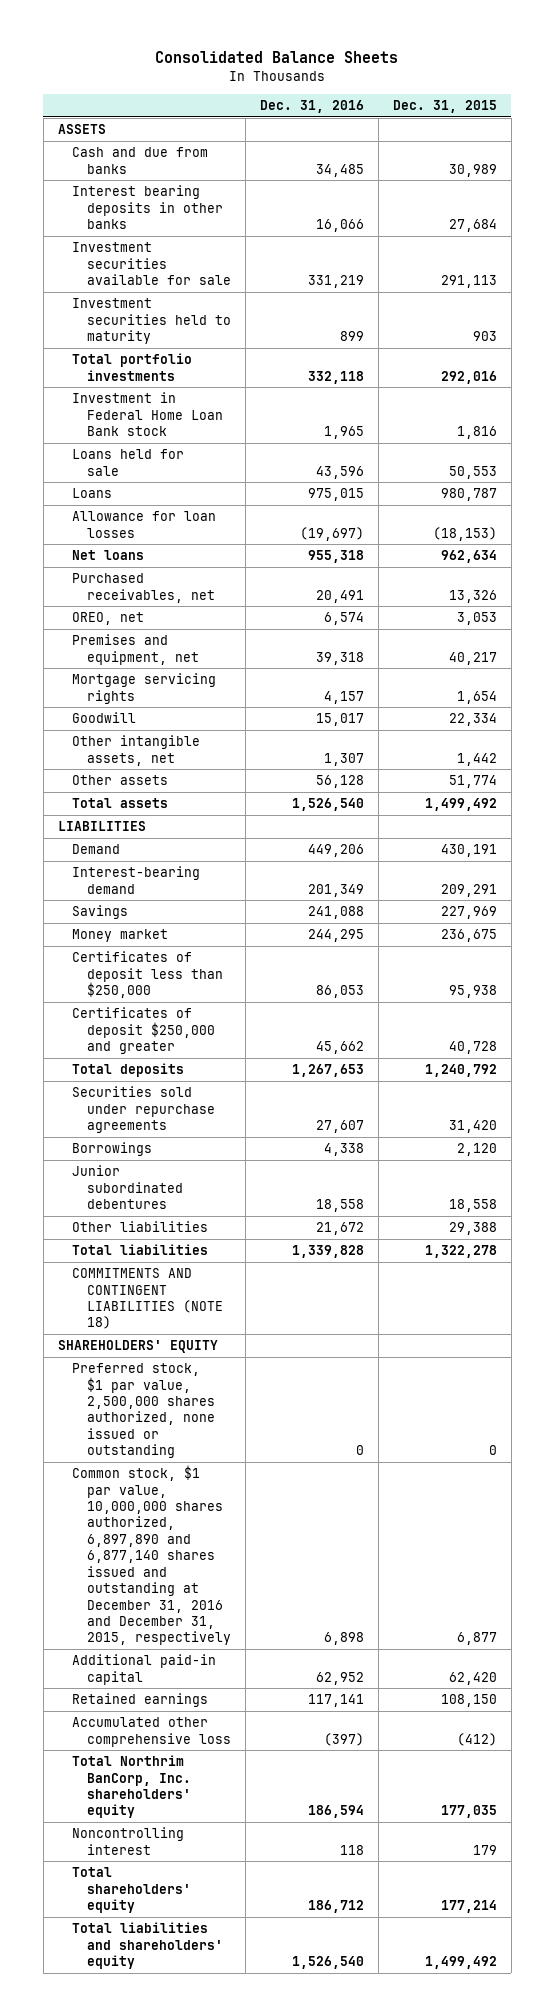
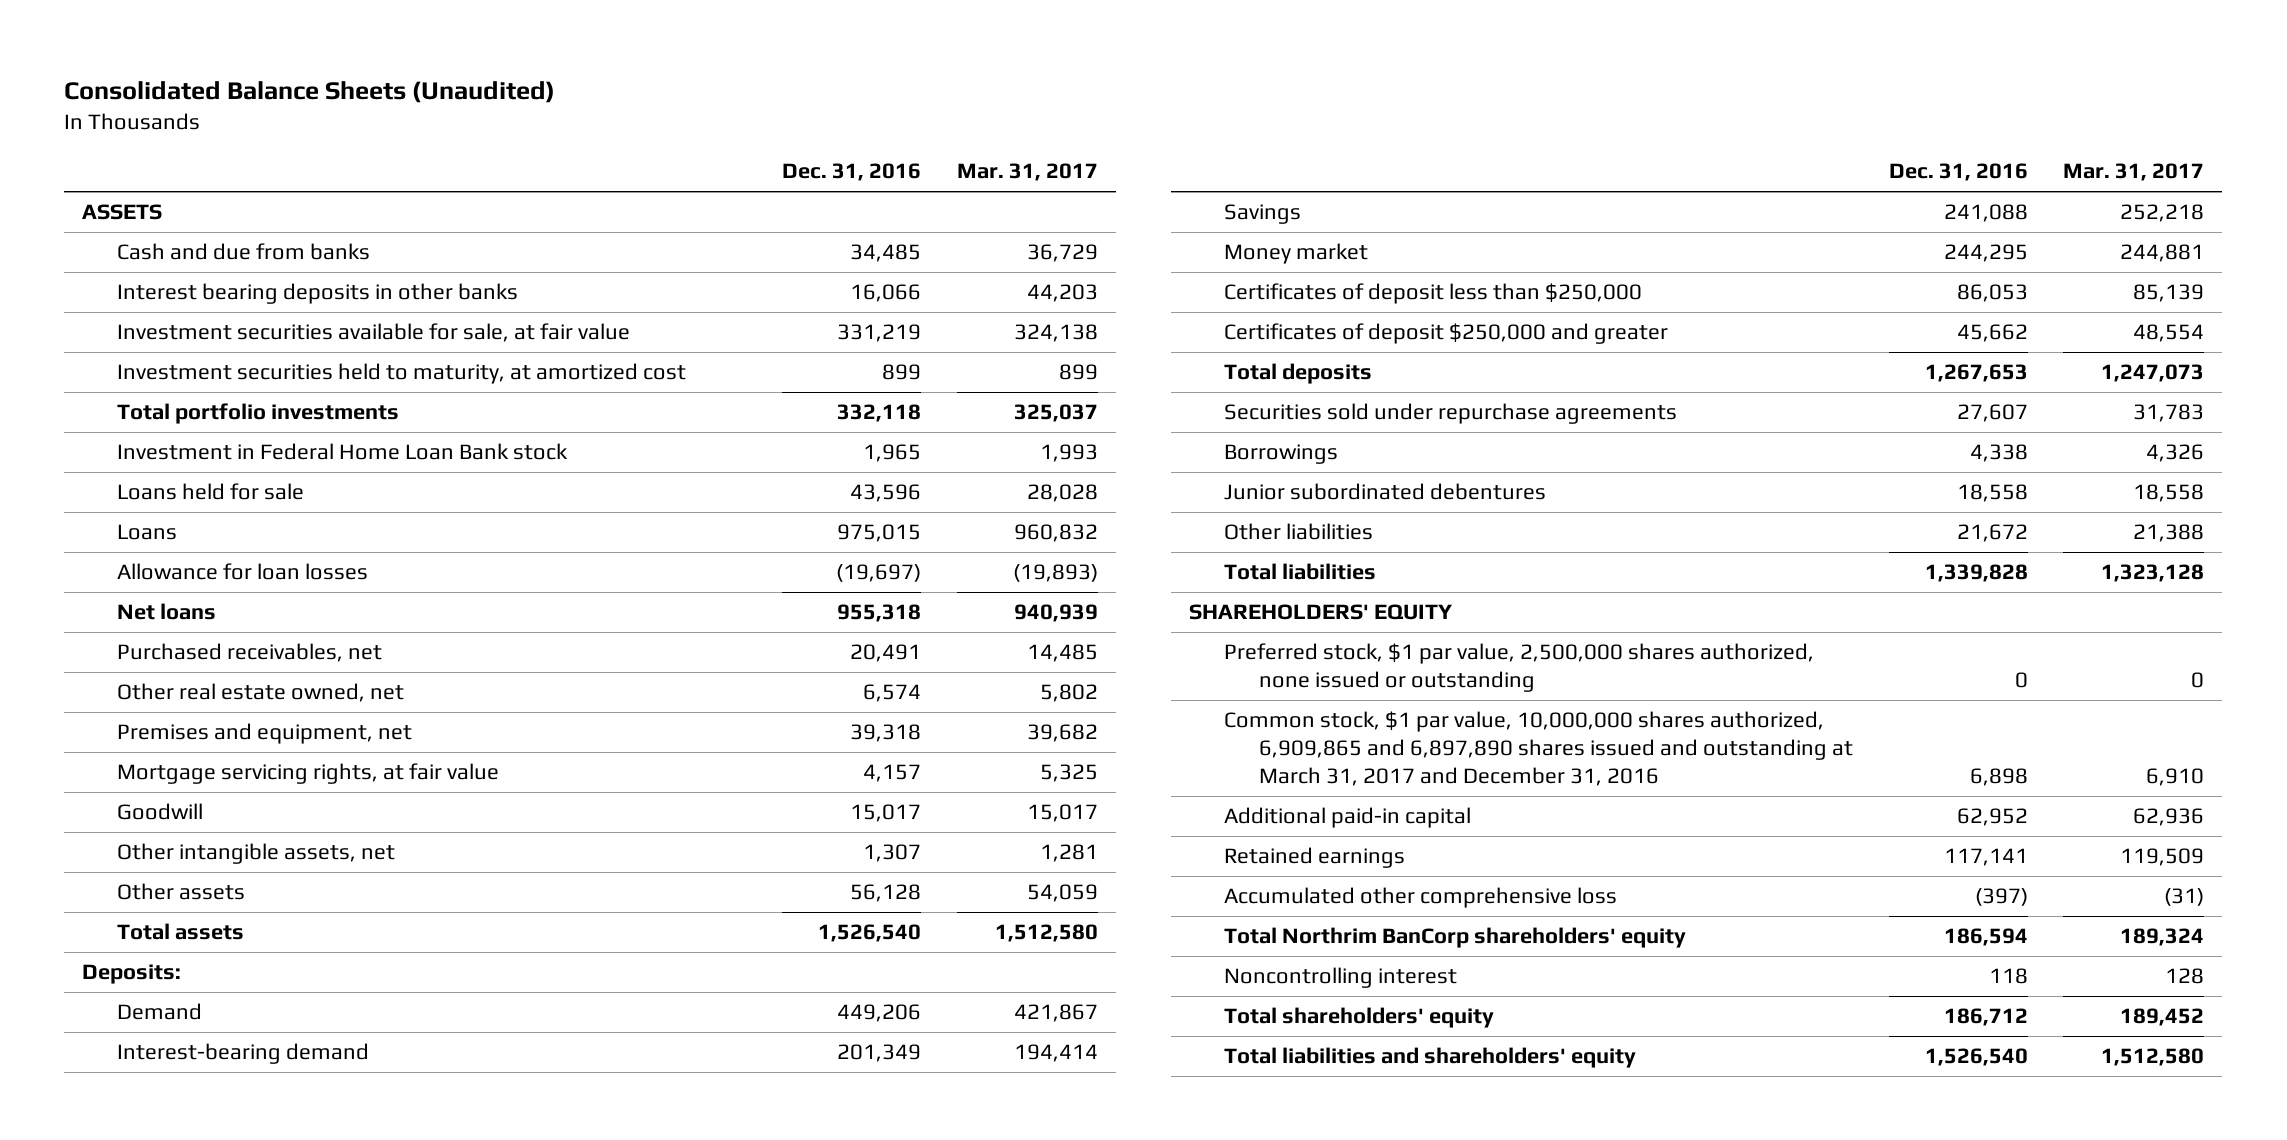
- Consolidated Balance Sheets
+ Consolidated Balance Sheets (Unaudited)
- | Dec. 31, 2016 | Dec. 31, 2015
+ | Dec. 31, 2016 | Mar. 31, 2017
- Investment securities available for sale | 331,219 | 291,113
- Investment securities held to maturity | 899 | 903
+ Investment securities available for sale, at fair value | 331,219 | 324,138
+ Investment securities held to maturity, at amortized cost | 899 | 899
- OREO, net | 6,574 | 3,053
+ Other real estate owned, net | 6,574 | 5,802
- Mortgage servicing rights | 4,157 | 1,654
+ Mortgage servicing rights, at fair value | 4,157 | 5,325
- LIABILITIES
+ Deposits:
- COMMITMENTS AND CONTINGENT LIABILITIES (NOTE 18)
- Common stock, $1 par value, 10,000,000 shares authorized, 6,897,890 and 6,877,140 shares issued and outstanding at December 31, 2016 and December 31, 2015, respectively | 6,898 | 6,877
+ Common stock, $1 par value, 10,000,000 shares authorized, 6,909,865 and 6,897,890 shares issued and outstanding at March 31, 2017 and December 31, 2016 | 6,898 | 6,910
- Total Northrim BanCorp, Inc. shareholders' equity | 186,594 | 177,035
+ Total Northrim BanCorp shareholders' equity | 186,594 | 189,324

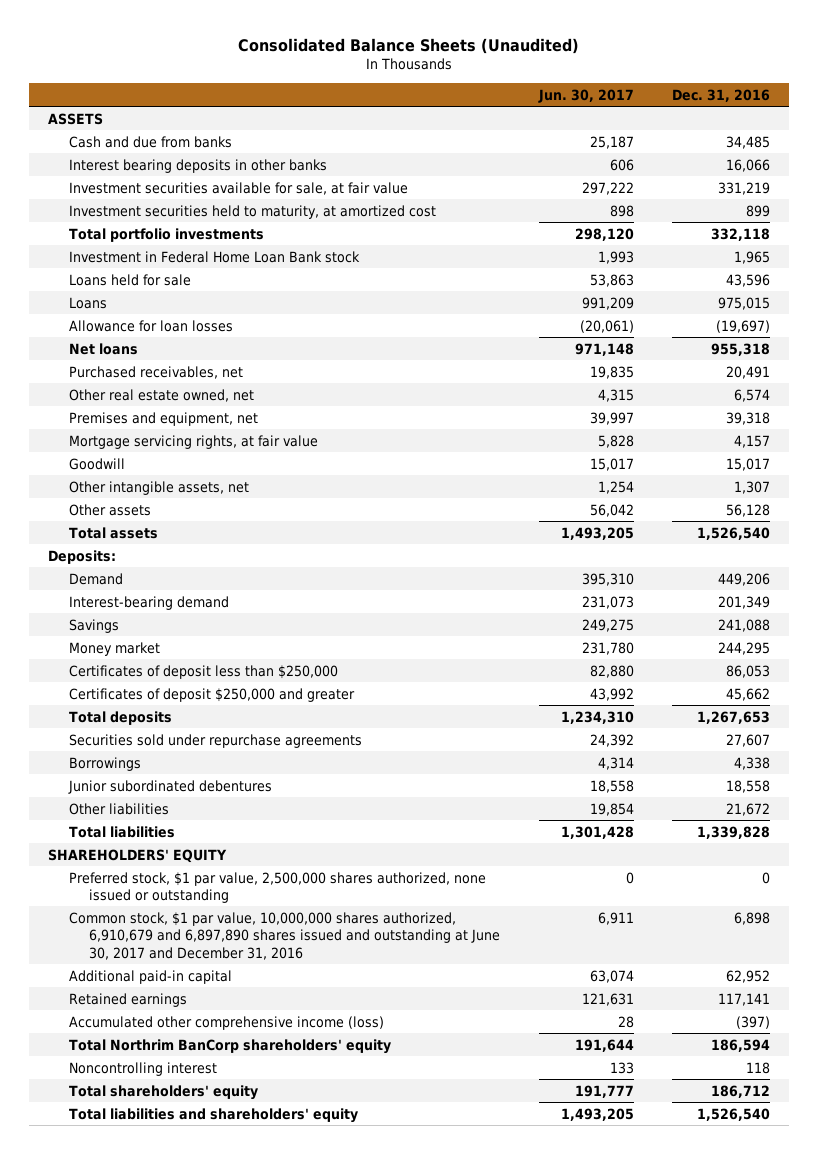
- | Dec. 31, 2016 | Mar. 31, 2017
+ | Jun. 30, 2017 | Dec. 31, 2016
- Common stock, $1 par value, 10,000,000 shares authorized, 6,909,865 and 6,897,890 shares issued and outstanding at March 31, 2017 and December 31, 2016 | 6,898 | 6,910
+ Common stock, $1 par value, 10,000,000 shares authorized, 6,910,679 and 6,897,890 shares issued and outstanding at June 30, 2017 and December 31, 2016 | 6,911 | 6,898
- Accumulated other comprehensive loss | (397) | (31)
+ Accumulated other comprehensive income (loss) | 28 | (397)

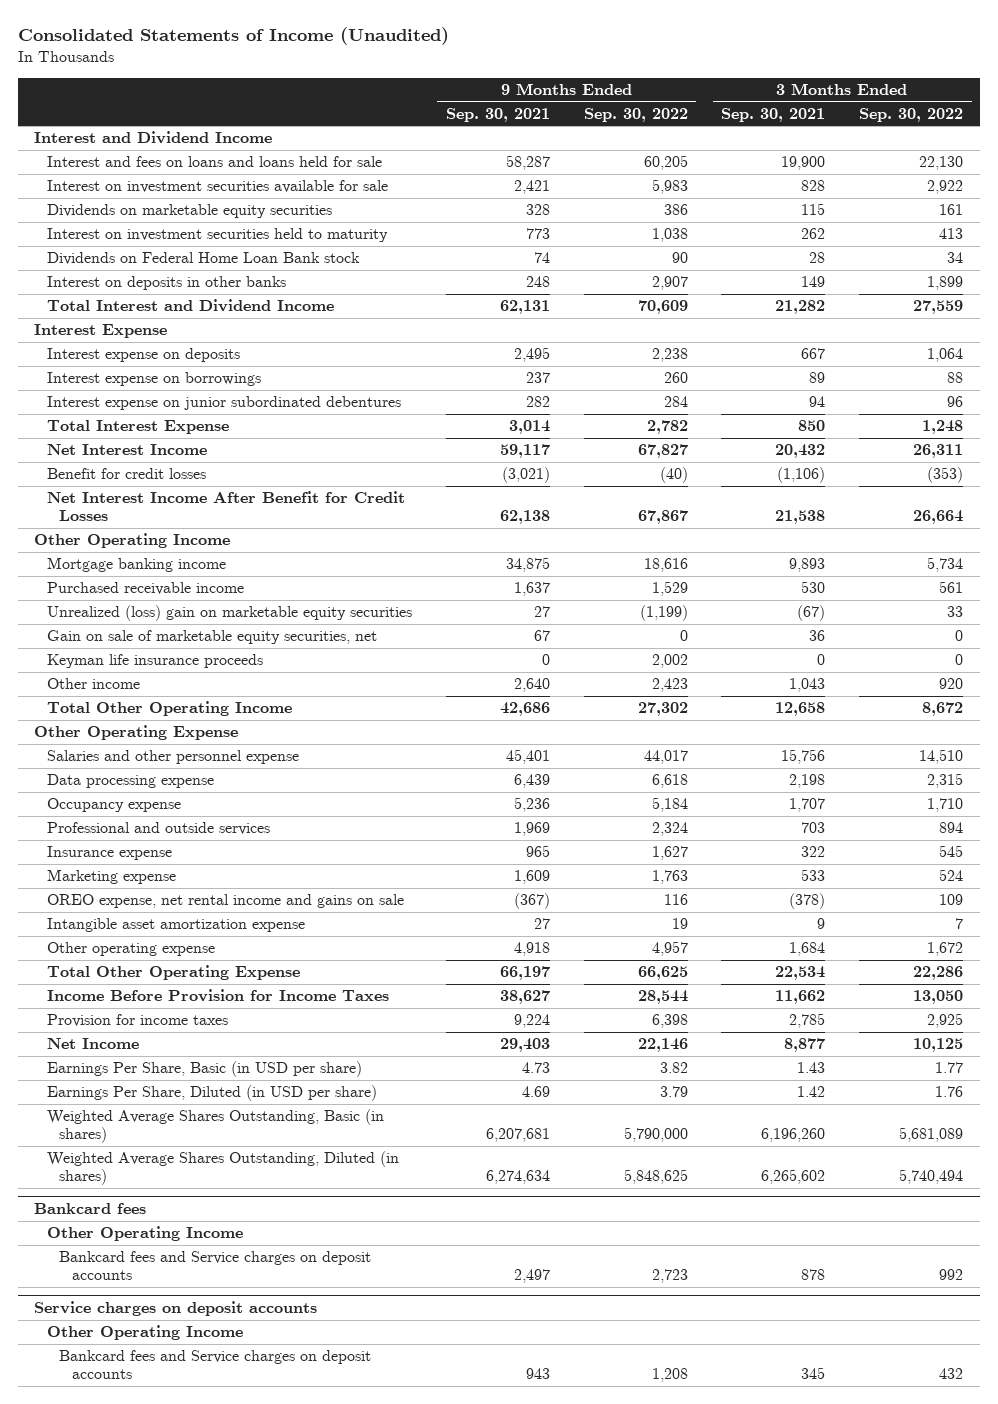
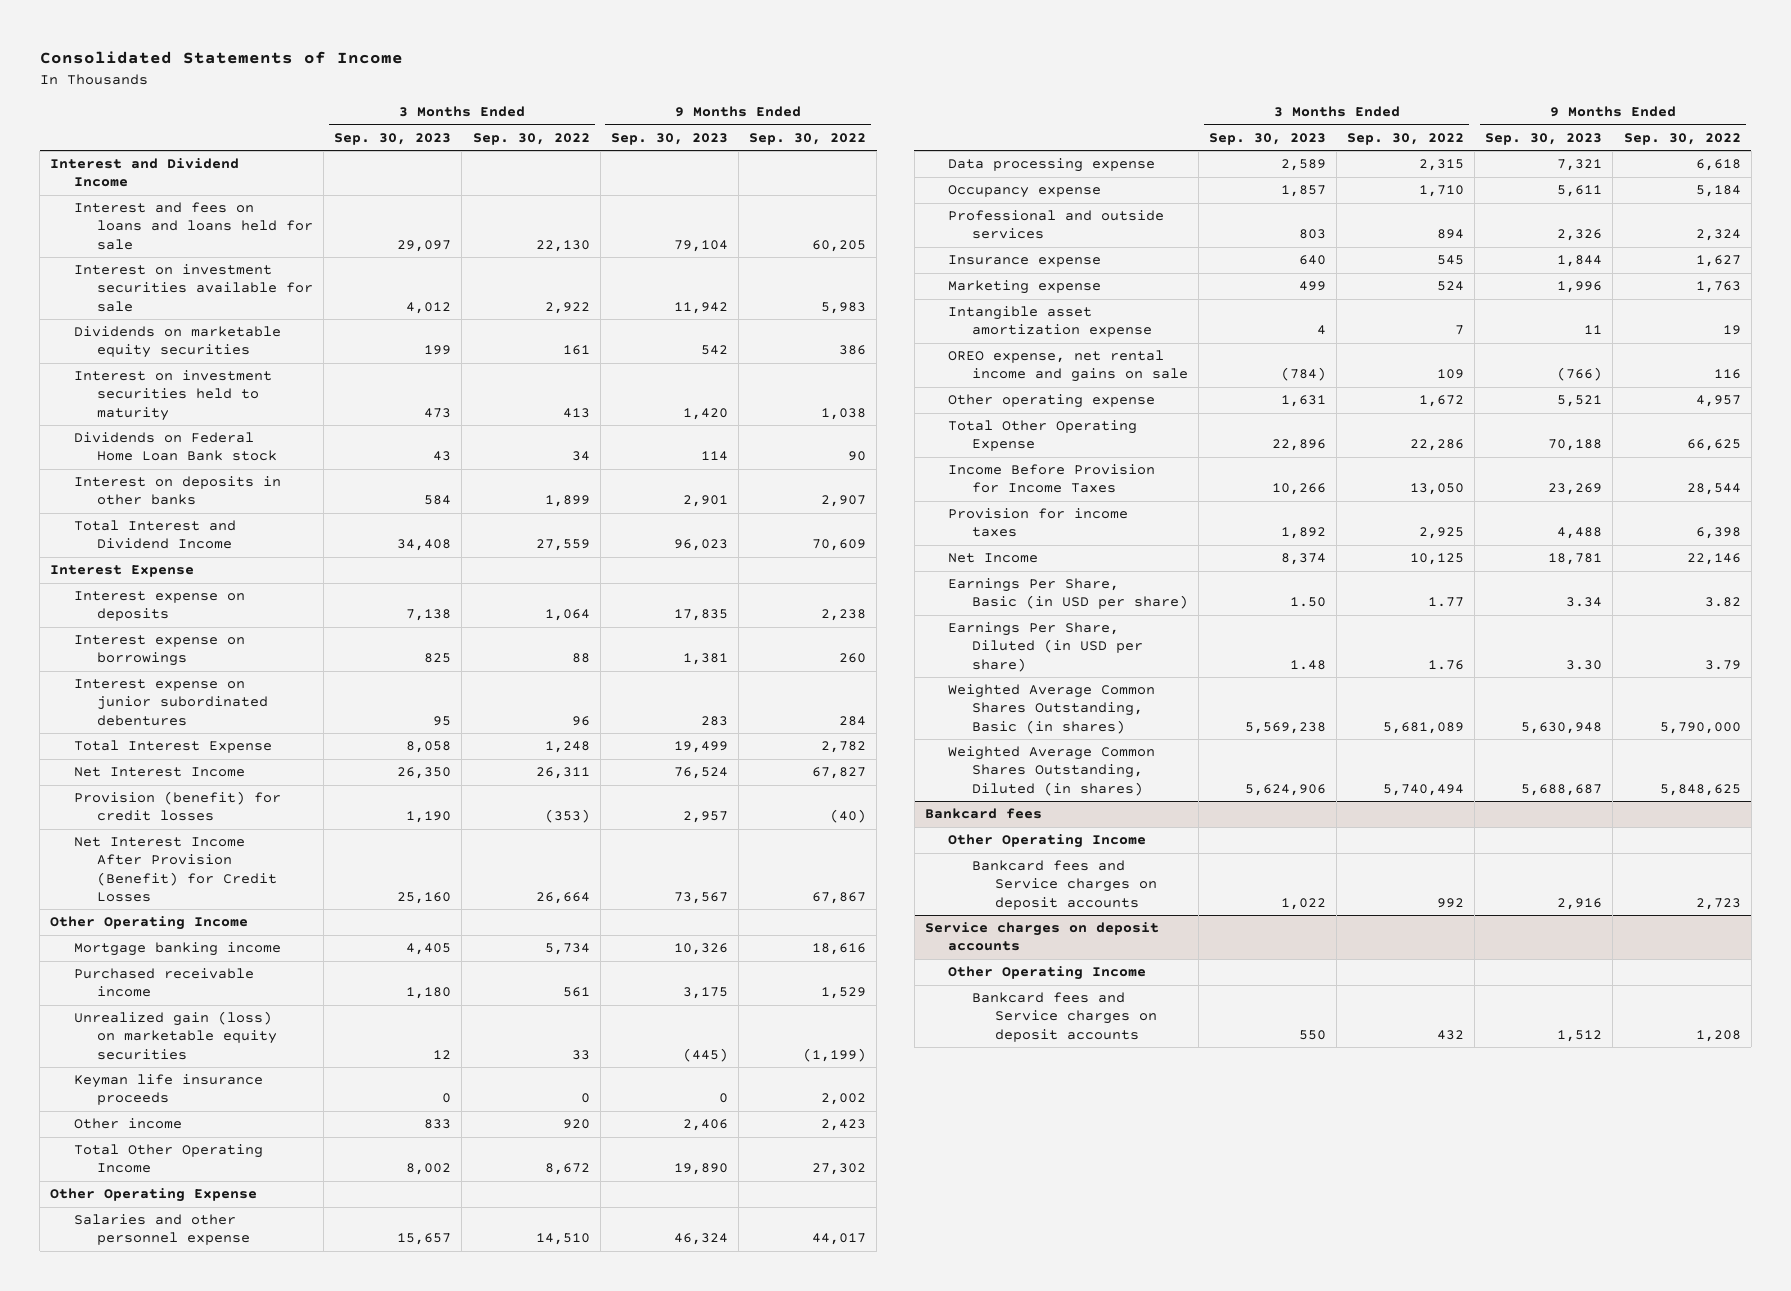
- Consolidated Statements of Income (Unaudited)
+ Consolidated Statements of Income
- | 9 Months Ended Sep. 30, 2021 | 9 Months Ended Sep. 30, 2022 | 3 Months Ended Sep. 30, 2021 | 3 Months Ended Sep. 30, 2022
+ | 3 Months Ended Sep. 30, 2023 | 3 Months Ended Sep. 30, 2022 | 9 Months Ended Sep. 30, 2023 | 9 Months Ended Sep. 30, 2022
- Benefit for credit losses | (3,021) | (40) | (1,106) | (353)
- Net Interest Income After Benefit for Credit Losses | 62,138 | 67,867 | 21,538 | 26,664
+ Provision (benefit) for credit losses | 1,190 | (353) | 2,957 | (40)
+ Net Interest Income After Provision (Benefit) for Credit Losses | 25,160 | 26,664 | 73,567 | 67,867
- Unrealized (loss) gain on marketable equity securities | 27 | (1,199) | (67) | 33
- Gain on sale of marketable equity securities, net | 67 | 0 | 36 | 0
+ Unrealized gain (loss) on marketable equity securities | 12 | 33 | (445) | (1,199)
moved down: OREO expense, net rental income and gains on sale | (784) | 109 | (766) | 116
- Weighted Average Shares Outstanding, Basic (in shares) | 6,207,681 | 5,790,000 | 6,196,260 | 5,681,089
- Weighted Average Shares Outstanding, Diluted (in shares) | 6,274,634 | 5,848,625 | 6,265,602 | 5,740,494
+ Weighted Average Common Shares Outstanding, Basic (in shares) | 5,569,238 | 5,681,089 | 5,630,948 | 5,790,000
+ Weighted Average Common Shares Outstanding, Diluted (in shares) | 5,624,906 | 5,740,494 | 5,688,687 | 5,848,625

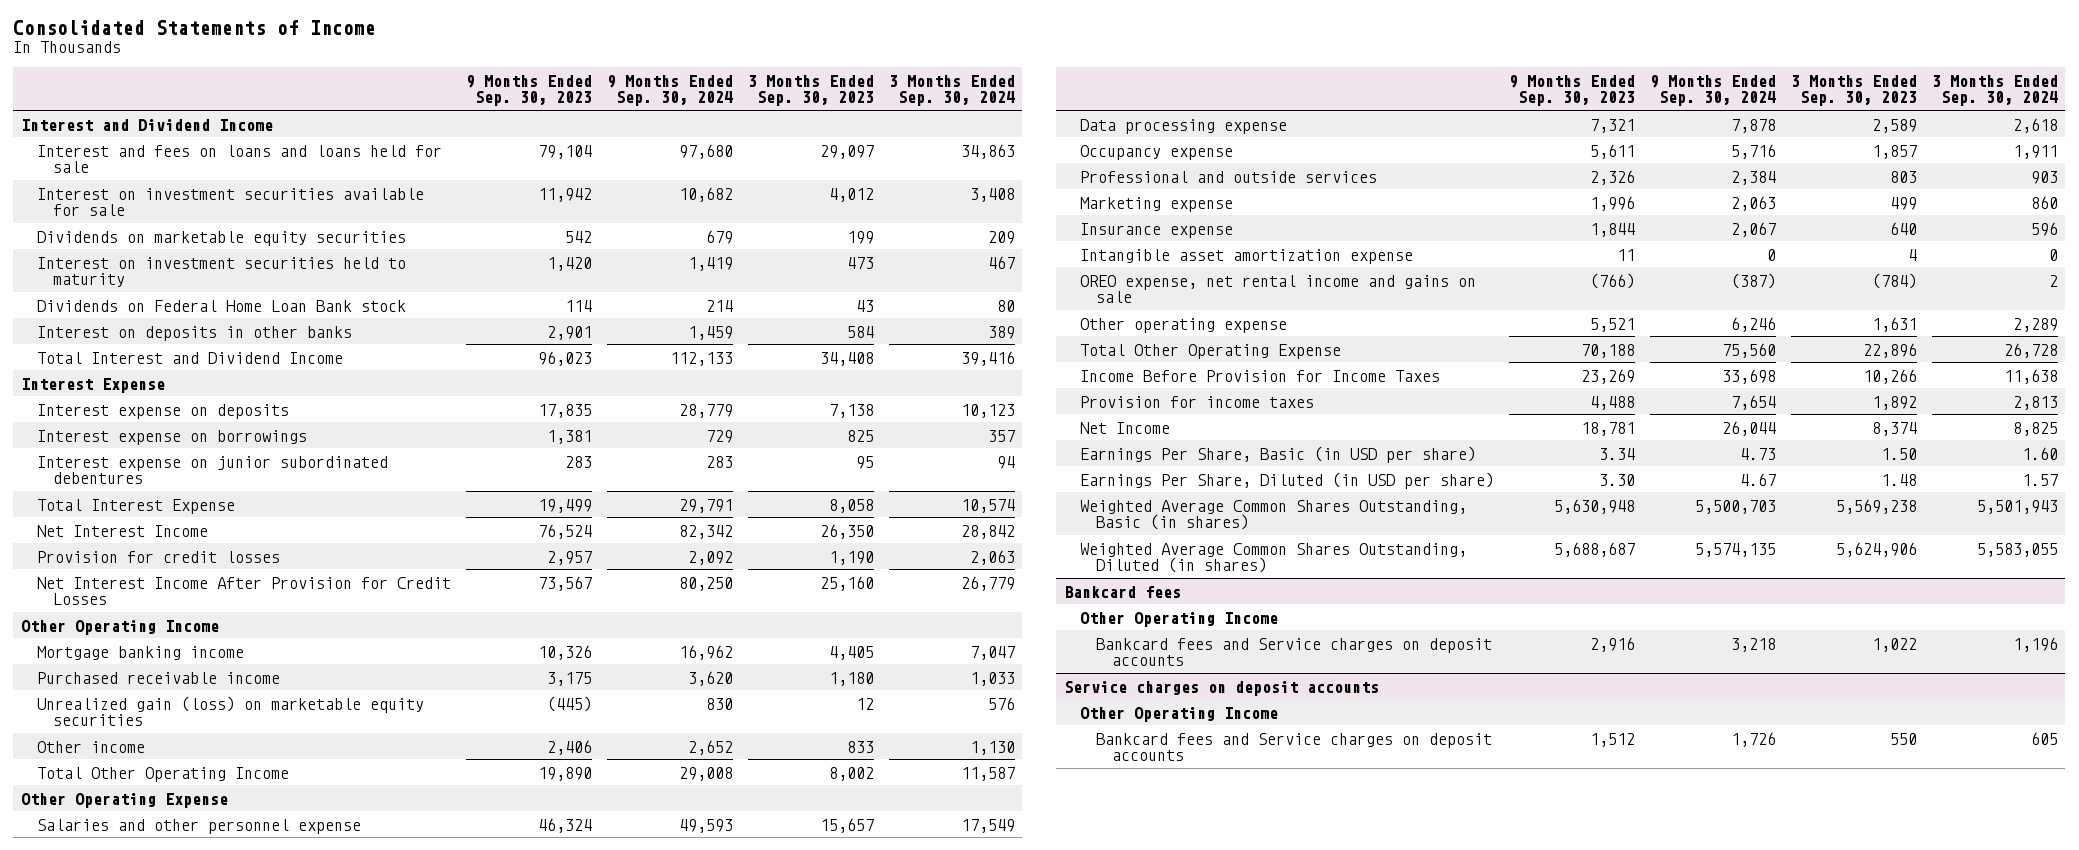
- | 3 Months Ended Sep. 30, 2023 | 3 Months Ended Sep. 30, 2022 | 9 Months Ended Sep. 30, 2023 | 9 Months Ended Sep. 30, 2022
+ | 9 Months Ended Sep. 30, 2023 | 9 Months Ended Sep. 30, 2024 | 3 Months Ended Sep. 30, 2023 | 3 Months Ended Sep. 30, 2024
- Provision (benefit) for credit losses | 1,190 | (353) | 2,957 | (40)
- Net Interest Income After Provision (Benefit) for Credit Losses | 25,160 | 26,664 | 73,567 | 67,867
+ Provision for credit losses | 2,957 | 2,092 | 1,190 | 2,063
+ Net Interest Income After Provision for Credit Losses | 73,567 | 80,250 | 25,160 | 26,779
- Keyman life insurance proceeds | 0 | 0 | 0 | 2,002
moved down: Insurance expense | 1,844 | 2,067 | 640 | 596

